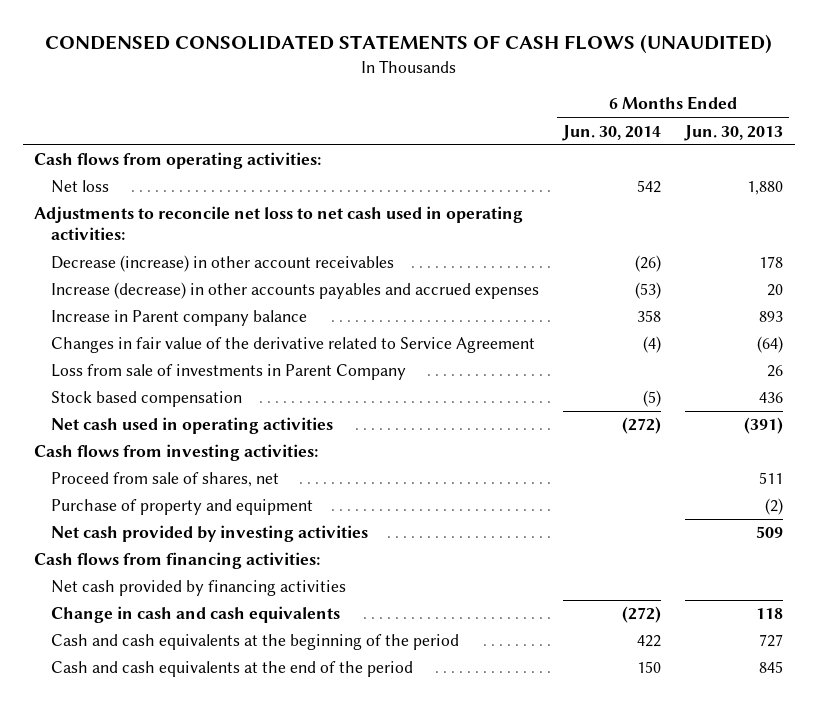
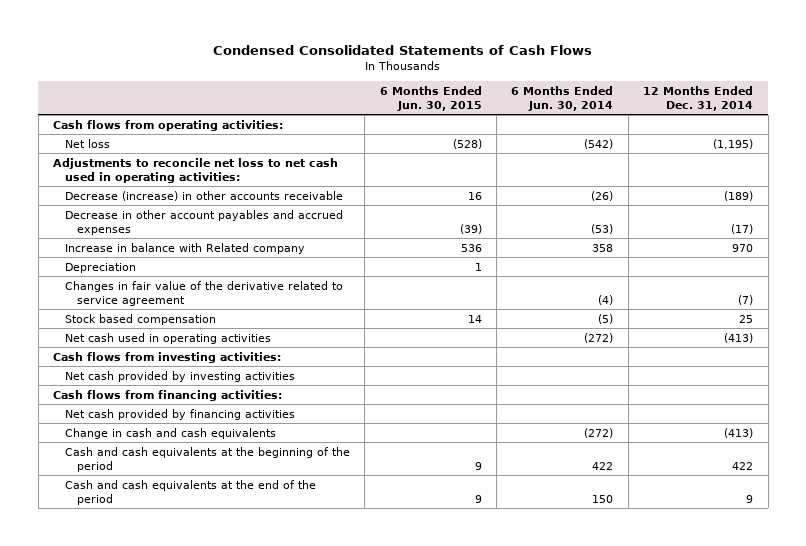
- CONDENSED CONSOLIDATED STATEMENTS OF CASH FLOWS (UNAUDITED)
+ Condensed Consolidated Statements of Cash Flows
- | 6 Months Ended Jun. 30, 2014 | 6 Months Ended Jun. 30, 2013
+ | 6 Months Ended Jun. 30, 2015 | 6 Months Ended Jun. 30, 2014 | 12 Months Ended Dec. 31, 2014
- Net loss | 542 | 1,880
+ Net loss | (528) | (542) | (1,195)
- Decrease (increase) in other account receivables | (26) | 178
- Increase (decrease) in other accounts payables and accrued expenses | (53) | 20
- Increase in Parent company balance | 358 | 893
- Changes in fair value of the derivative related to Service Agreement | (4) | (64)
- Loss from sale of investments in Parent Company | | 26
+ Decrease (increase) in other accounts receivable | 16 | (26) | (189)
+ Decrease in other account payables and accrued expenses | (39) | (53) | (17)
+ Increase in balance with Related company | 536 | 358 | 970
+ Depreciation | 1 | |
+ Changes in fair value of the derivative related to service agreement | | (4) | (7)
- Proceed from sale of shares, net | | 511
- Purchase of property and equipment | | (2)

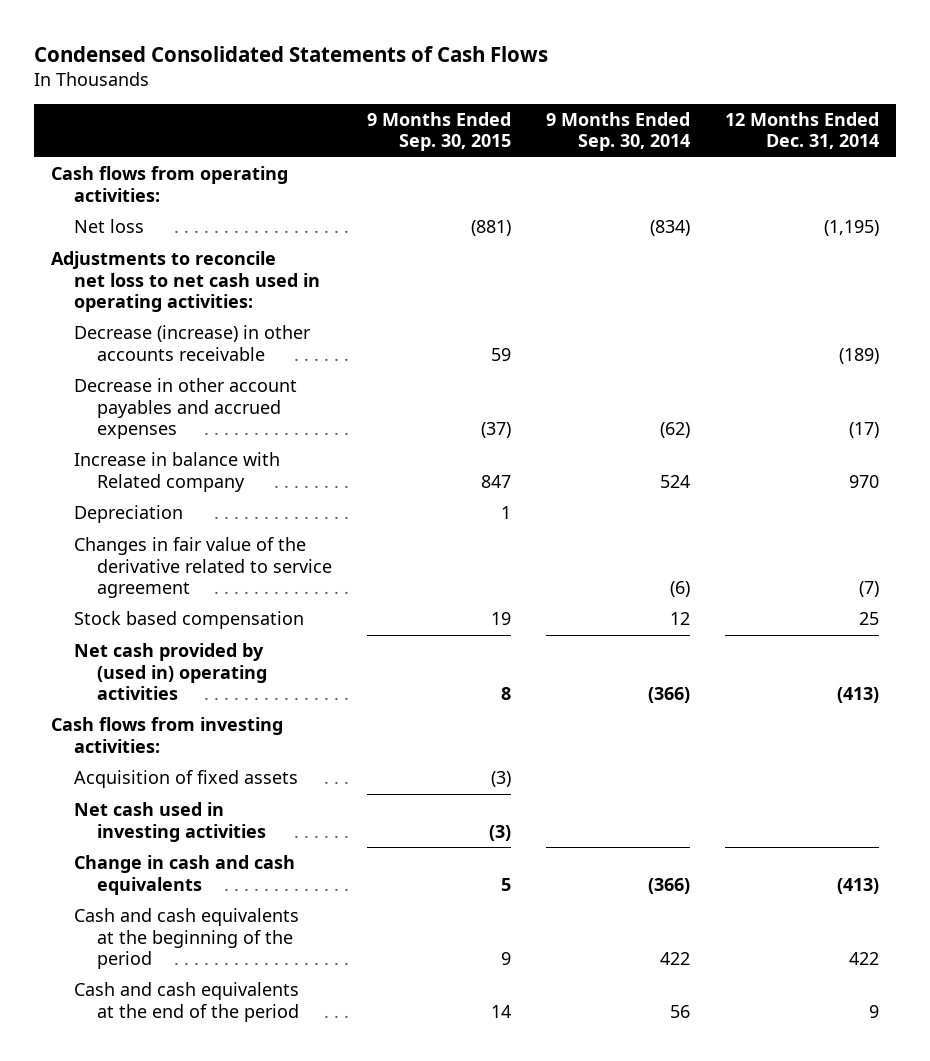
- | 6 Months Ended Jun. 30, 2015 | 6 Months Ended Jun. 30, 2014 | 12 Months Ended Dec. 31, 2014
+ | 9 Months Ended Sep. 30, 2015 | 9 Months Ended Sep. 30, 2014 | 12 Months Ended Dec. 31, 2014
- Net cash used in operating activities | | (272) | (413)
+ Net cash provided by (used in) operating activities | 8 | (366) | (413)
- Net cash provided by investing activities
- Cash flows from financing activities:
- Net cash provided by financing activities
+ Acquisition of fixed assets | (3) | |
+ Net cash used in investing activities | (3) | |

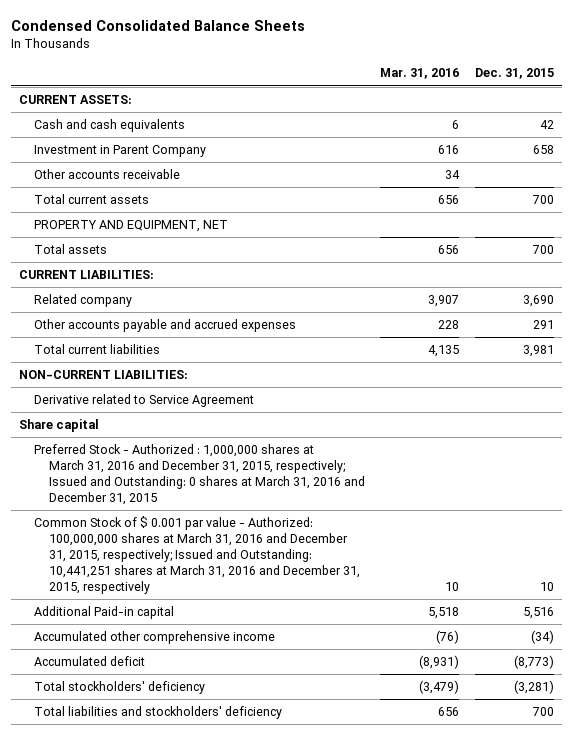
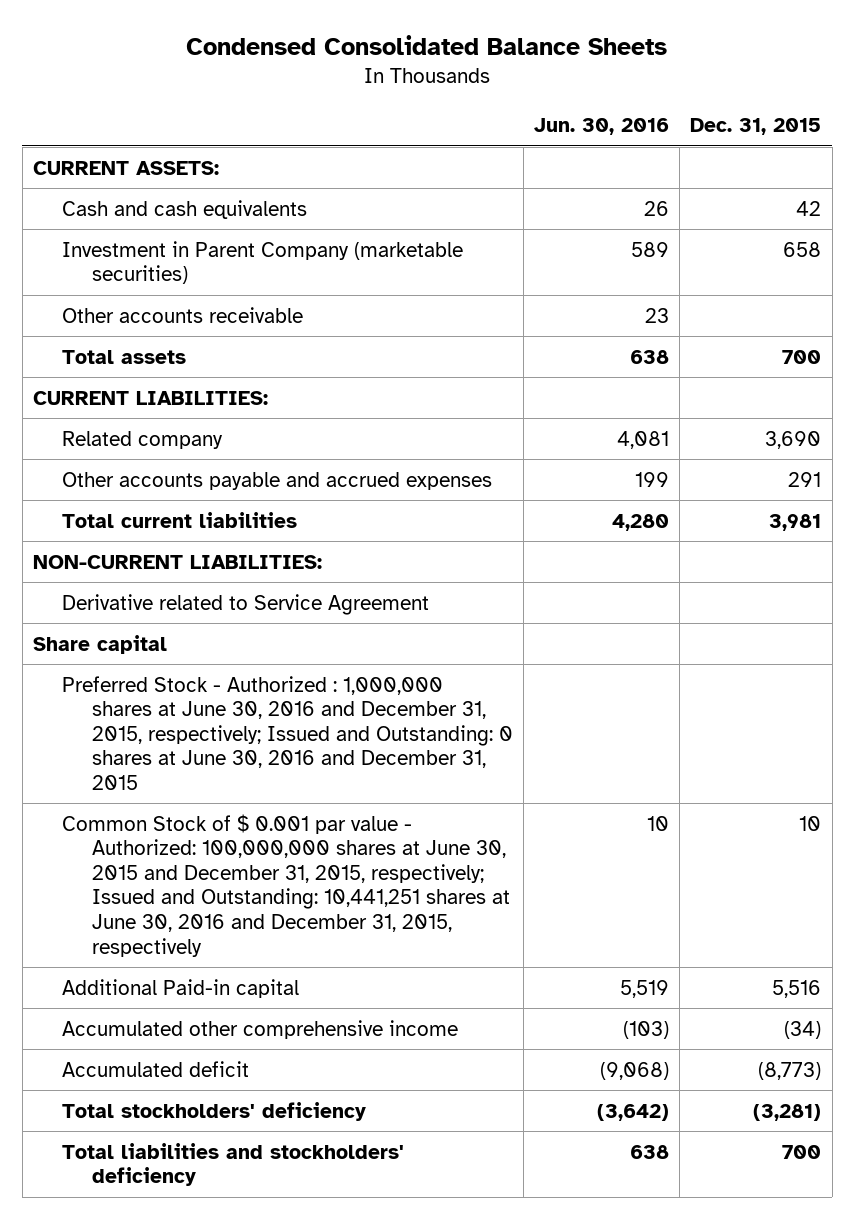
- | Mar. 31, 2016 | Dec. 31, 2015
+ | Jun. 30, 2016 | Dec. 31, 2015
- Investment in Parent Company | 616 | 658
+ Investment in Parent Company (marketable securities) | 589 | 658
- Total current assets | 656 | 700
- PROPERTY AND EQUIPMENT, NET
- Preferred Stock - Authorized : 1,000,000 shares at March 31, 2016 and December 31, 2015, respectively; Issued and Outstanding: 0 shares at March 31, 2016 and December 31, 2015
- Common Stock of $ 0.001 par value - Authorized: 100,000,000 shares at March 31, 2016 and December 31, 2015, respectively; Issued and Outstanding: 10,441,251 shares at March 31, 2016 and December 31, 2015, respectively | 10 | 10
+ Preferred Stock - Authorized : 1,000,000 shares at June 30, 2016 and December 31, 2015, respectively; Issued and Outstanding: 0 shares at June 30, 2016 and December 31, 2015
+ Common Stock of $ 0.001 par value - Authorized: 100,000,000 shares at June 30, 2015 and December 31, 2015, respectively; Issued and Outstanding: 10,441,251 shares at June 30, 2016 and December 31, 2015, respectively | 10 | 10

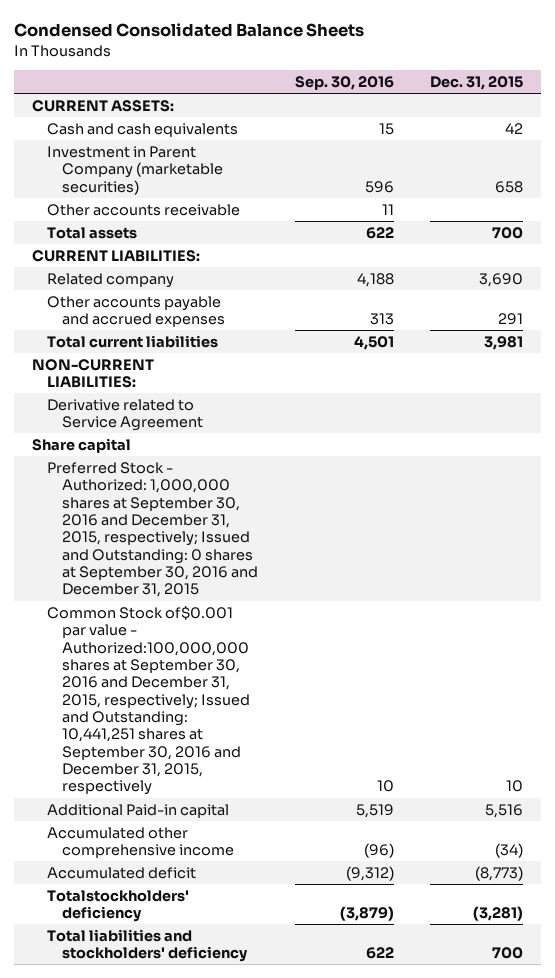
- | Jun. 30, 2016 | Dec. 31, 2015
+ | Sep. 30, 2016 | Dec. 31, 2015
- Preferred Stock - Authorized : 1,000,000 shares at June 30, 2016 and December 31, 2015, respectively; Issued and Outstanding: 0 shares at June 30, 2016 and December 31, 2015
- Common Stock of $ 0.001 par value - Authorized: 100,000,000 shares at June 30, 2015 and December 31, 2015, respectively; Issued and Outstanding: 10,441,251 shares at June 30, 2016 and December 31, 2015, respectively | 10 | 10
+ Preferred Stock - Authorized: 1,000,000 shares at September 30, 2016 and December 31, 2015, respectively; Issued and Outstanding: 0 shares at September 30, 2016 and December 31, 2015
+ Common Stock of$0.001 par value - Authorized:100,000,000 shares at September 30, 2016 and December 31, 2015, respectively; Issued and Outstanding: 10,441,251 shares at September 30, 2016 and December 31, 2015, respectively | 10 | 10
- Total stockholders' deficiency | (3,642) | (3,281)
+ Totalstockholders' deficiency | (3,879) | (3,281)

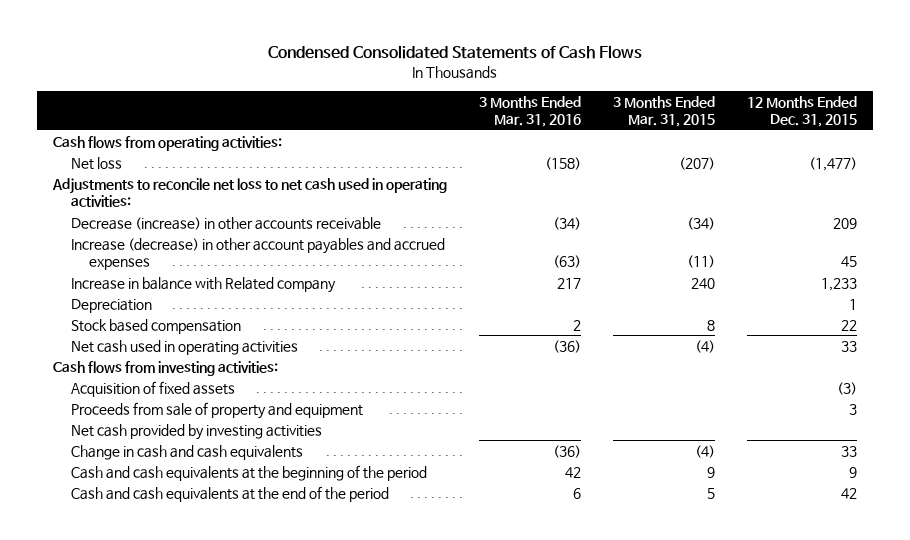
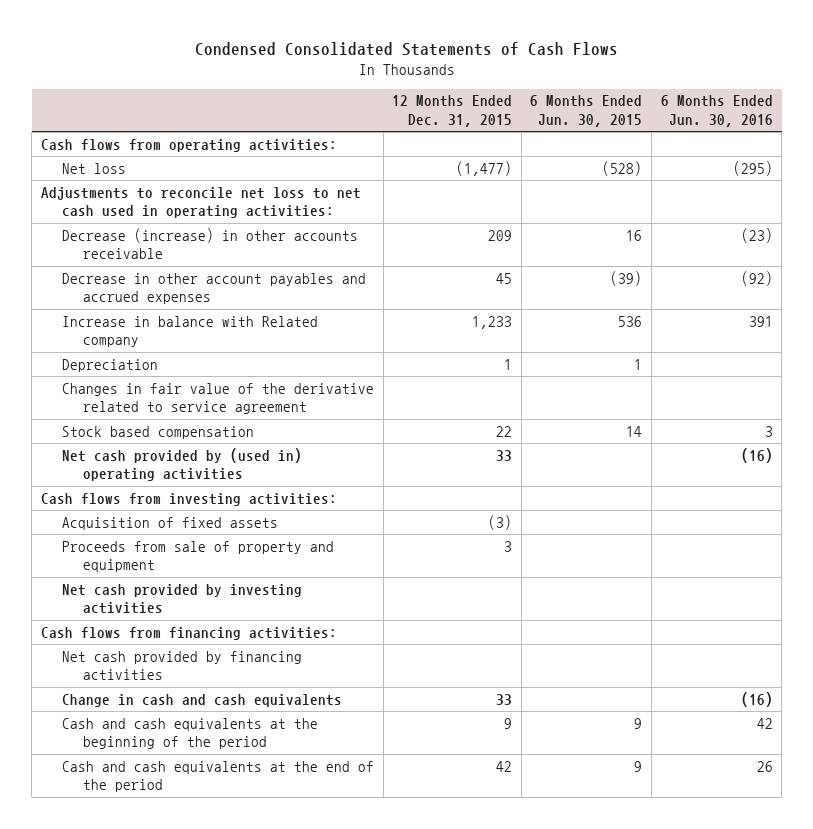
- | 3 Months Ended Mar. 31, 2016 | 3 Months Ended Mar. 31, 2015 | 12 Months Ended Dec. 31, 2015
+ | 12 Months Ended Dec. 31, 2015 | 6 Months Ended Jun. 30, 2015 | 6 Months Ended Jun. 30, 2016
- Increase (decrease) in other account payables and accrued expenses | (63) | (11) | 45
+ Decrease in other account payables and accrued expenses | 45 | (39) | (92)
+ Changes in fair value of the derivative related to service agreement
- Net cash used in operating activities | (36) | (4) | 33
+ Net cash provided by (used in) operating activities | 33 | | (16)
+ Cash flows from financing activities:
+ Net cash provided by financing activities

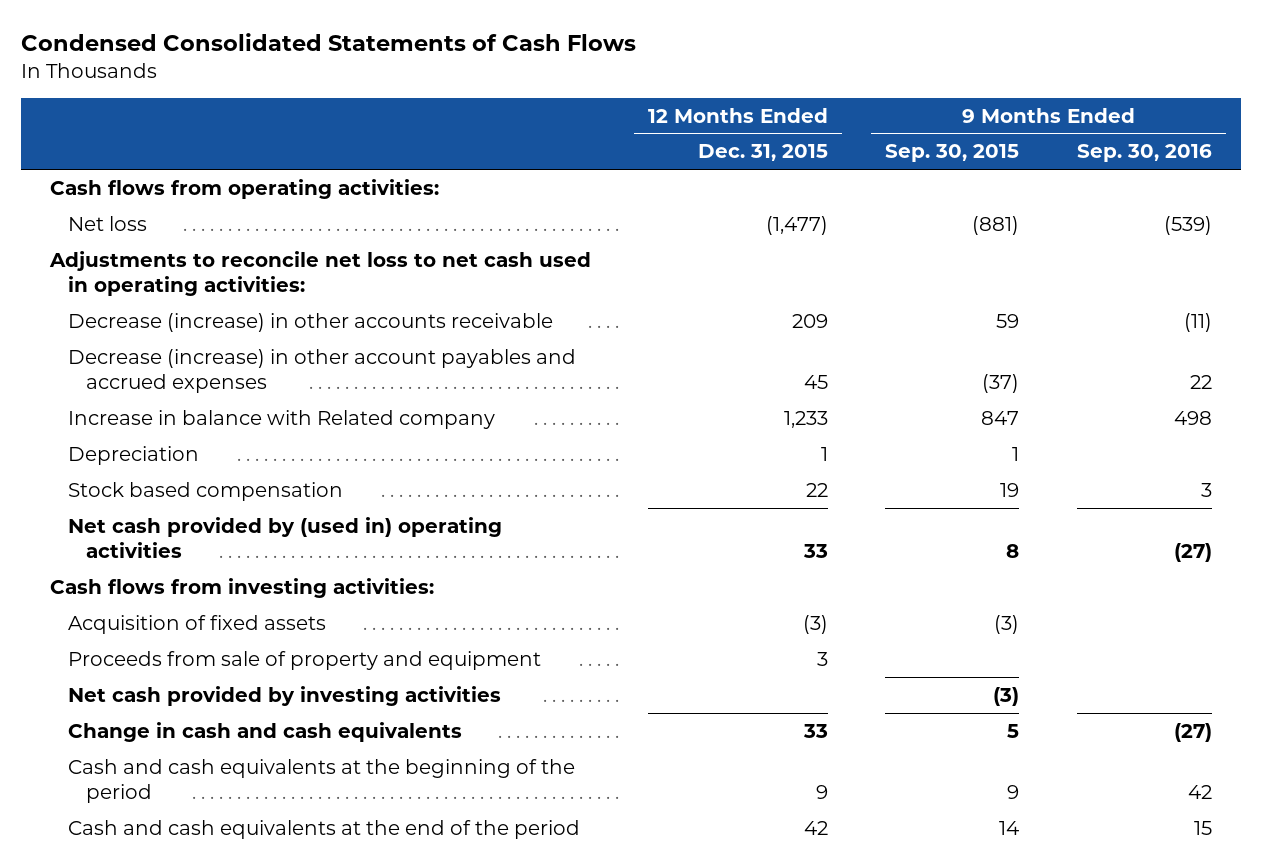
- | 12 Months Ended Dec. 31, 2015 | 6 Months Ended Jun. 30, 2015 | 6 Months Ended Jun. 30, 2016
+ | 12 Months Ended Dec. 31, 2015 | 9 Months Ended Sep. 30, 2015 | 9 Months Ended Sep. 30, 2016
- Decrease in other account payables and accrued expenses | 45 | (39) | (92)
+ Decrease (increase) in other account payables and accrued expenses | 45 | (37) | 22
- Changes in fair value of the derivative related to service agreement
- Cash flows from financing activities:
- Net cash provided by financing activities

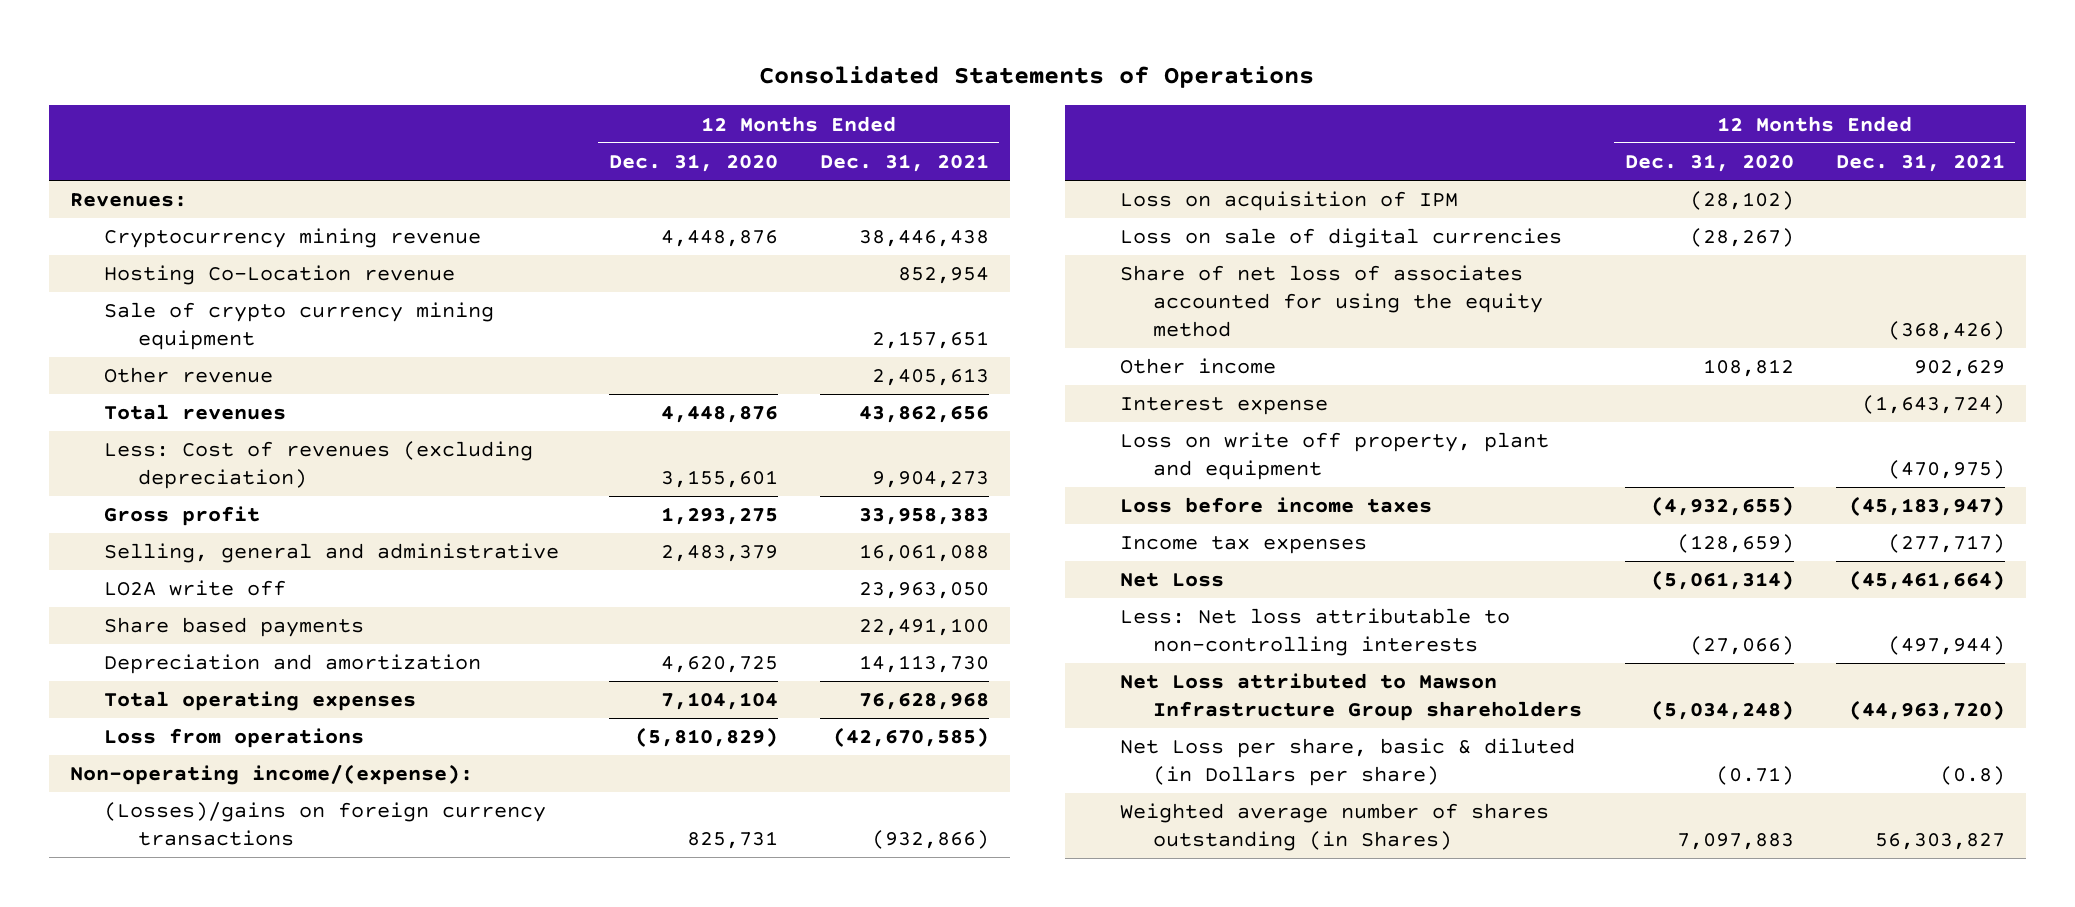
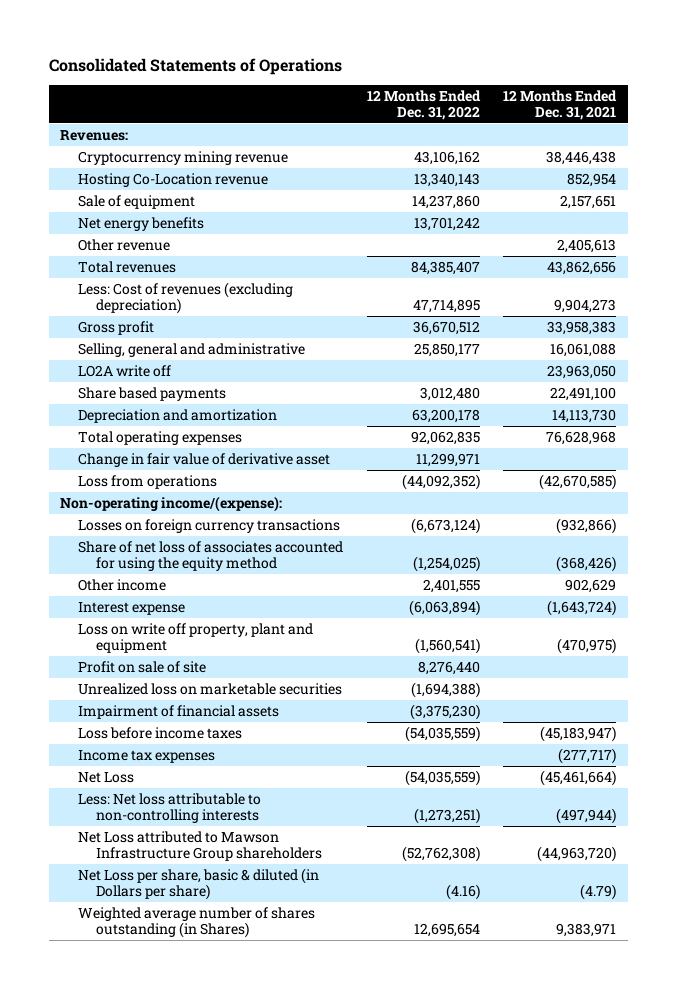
- | 12 Months Ended Dec. 31, 2020 | 12 Months Ended Dec. 31, 2021
+ | 12 Months Ended Dec. 31, 2022 | 12 Months Ended Dec. 31, 2021
- Sale of crypto currency mining equipment | | 2,157,651
+ Sale of equipment | 14,237,860 | 2,157,651
+ Net energy benefits | 13,701,242 |
+ Change in fair value of derivative asset | 11,299,971 |
- (Losses)/gains on foreign currency transactions | 825,731 | (932,866)
- Loss on acquisition of IPM | (28,102) |
- Loss on sale of digital currencies | (28,267) |
+ Losses on foreign currency transactions | (6,673,124) | (932,866)
+ Profit on sale of site | 8,276,440 |
+ Unrealized loss on marketable securities | (1,694,388) |
+ Impairment of financial assets | (3,375,230) |
- Net Loss per share, basic & diluted (in Dollars per share) | (0.71) | (0.8)
- Weighted average number of shares outstanding (in Shares) | 7,097,883 | 56,303,827
+ Net Loss per share, basic & diluted (in Dollars per share) | (4.16) | (4.79)
+ Weighted average number of shares outstanding (in Shares) | 12,695,654 | 9,383,971

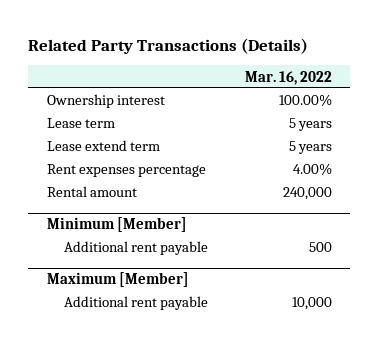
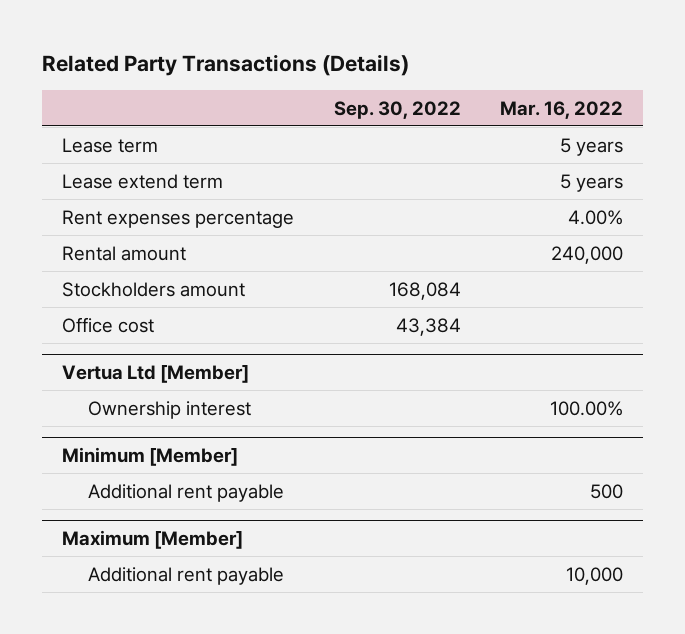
- | Mar. 16, 2022
+ | Sep. 30, 2022 | Mar. 16, 2022
- Ownership interest | 100.00%
+ Stockholders amount | 168,084 |
+ Office cost | 43,384 |
+ Vertua Ltd [Member]
+ Ownership interest | | 100.00%

